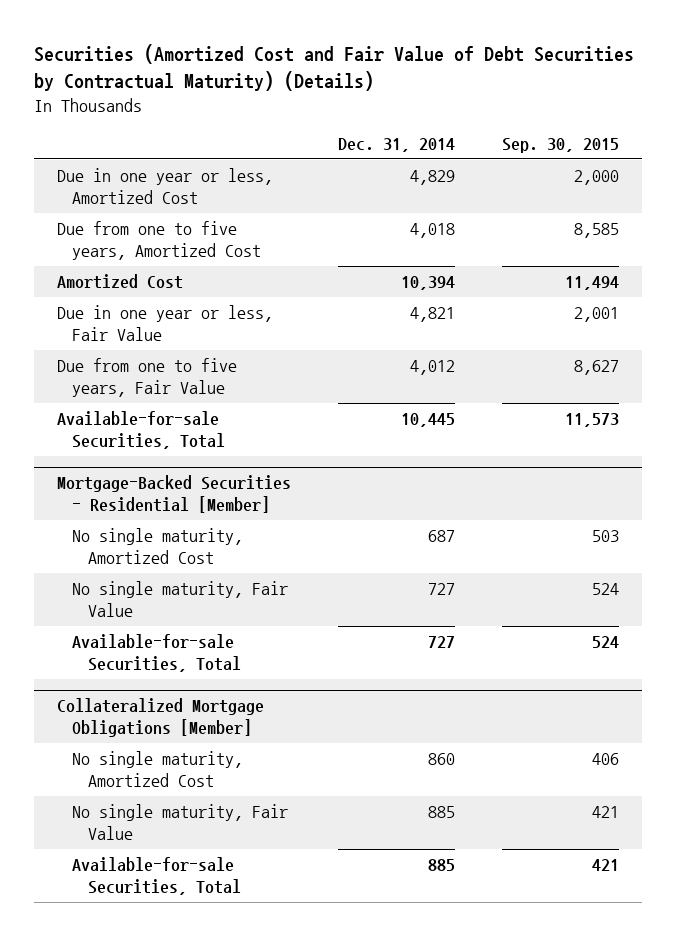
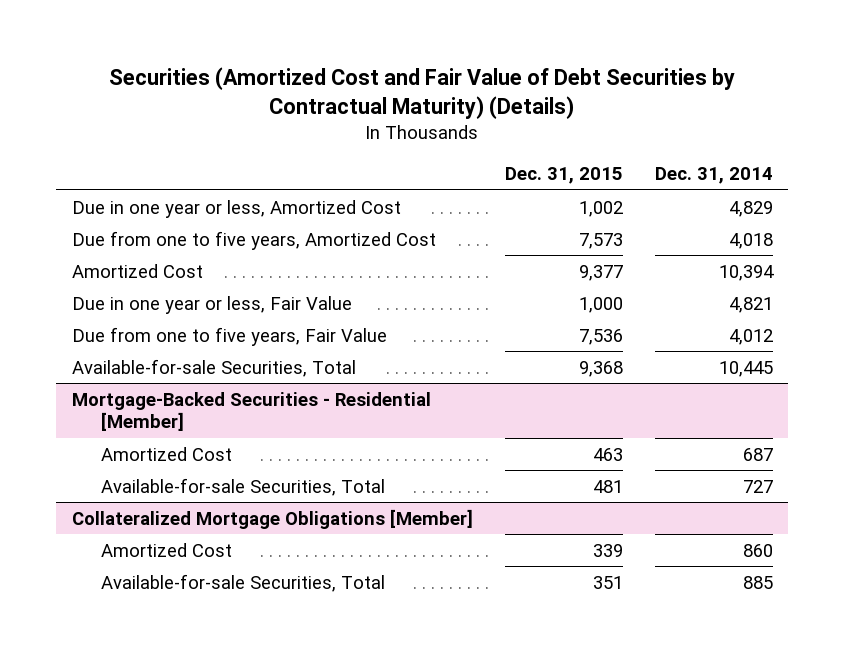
- | Dec. 31, 2014 | Sep. 30, 2015
+ | Dec. 31, 2015 | Dec. 31, 2014
@ Mortgage-Backed Securities - Residential [Member]
- No single maturity, Amortized Cost | 687 | 503
- No single maturity, Fair Value | 727 | 524
+ Amortized Cost | 463 | 687
@ Collateralized Mortgage Obligations [Member]
- No single maturity, Amortized Cost | 860 | 406
- No single maturity, Fair Value | 885 | 421
+ Amortized Cost | 339 | 860

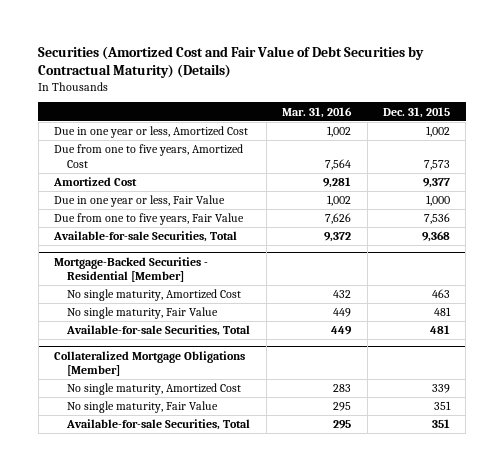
- | Dec. 31, 2015 | Dec. 31, 2014
+ | Mar. 31, 2016 | Dec. 31, 2015
@ Mortgage-Backed Securities - Residential [Member]
- Amortized Cost | 463 | 687
+ No single maturity, Amortized Cost | 432 | 463
+ No single maturity, Fair Value | 449 | 481
@ Collateralized Mortgage Obligations [Member]
- Amortized Cost | 339 | 860
+ No single maturity, Amortized Cost | 283 | 339
+ No single maturity, Fair Value | 295 | 351

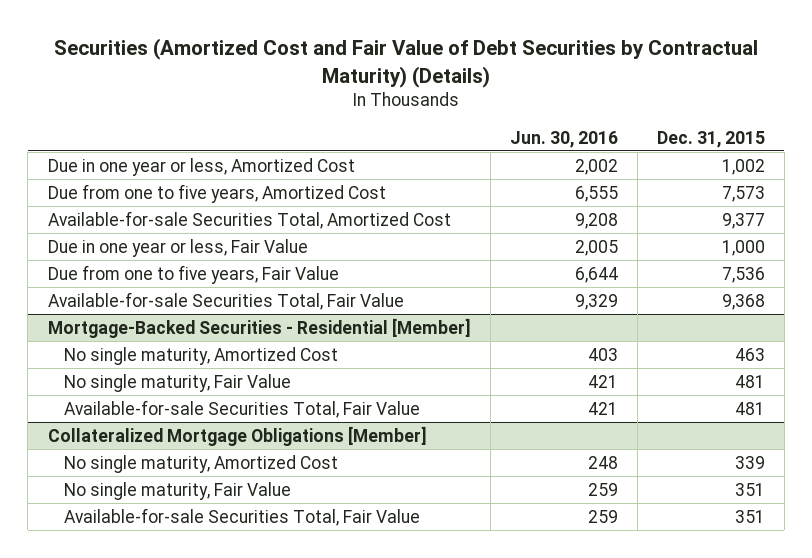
- | Mar. 31, 2016 | Dec. 31, 2015
+ | Jun. 30, 2016 | Dec. 31, 2015
- Amortized Cost | 9,281 | 9,377
+ Available-for-sale Securities Total, Amortized Cost | 9,208 | 9,377
- Available-for-sale Securities, Total | 9,372 | 9,368
+ Available-for-sale Securities Total, Fair Value | 9,329 | 9,368
@ Mortgage-Backed Securities - Residential [Member]
- Available-for-sale Securities, Total | 449 | 481
+ Available-for-sale Securities Total, Fair Value | 421 | 481
@ Collateralized Mortgage Obligations [Member]
- Available-for-sale Securities, Total | 295 | 351
+ Available-for-sale Securities Total, Fair Value | 259 | 351

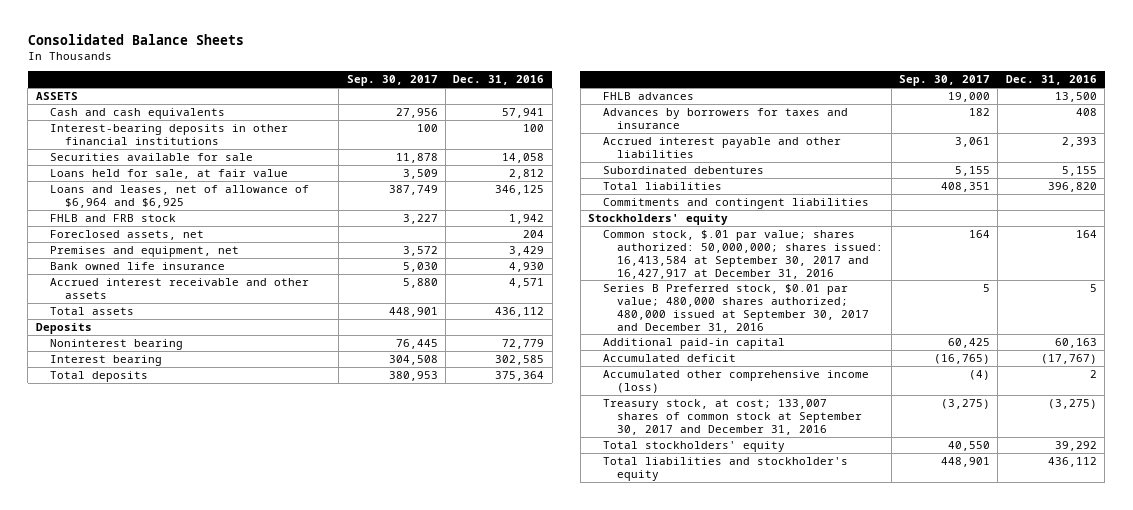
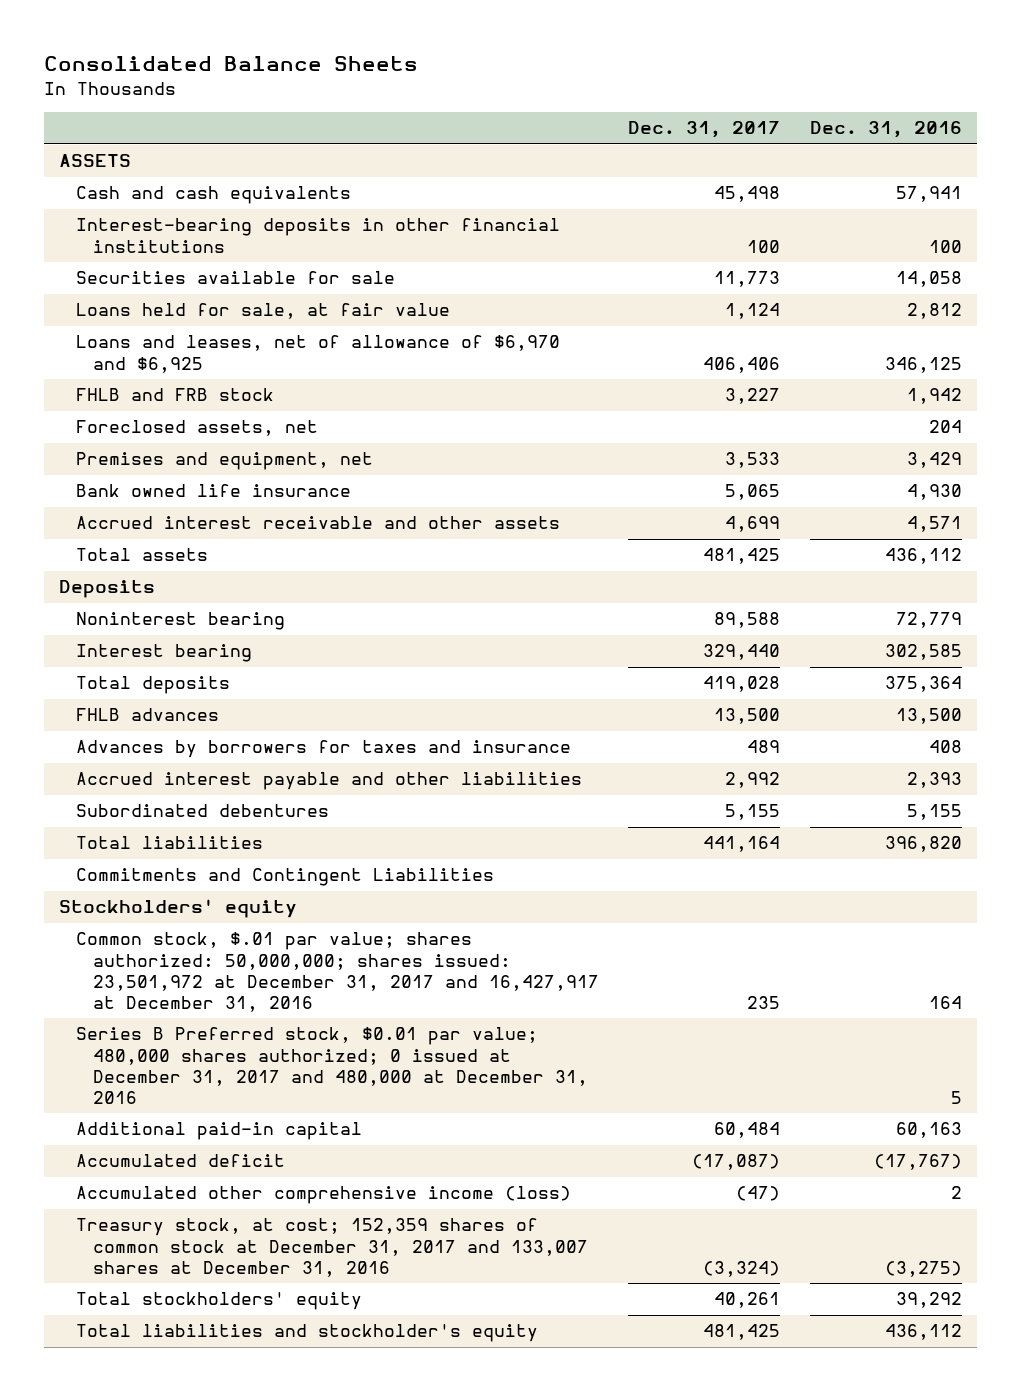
- | Sep. 30, 2017 | Dec. 31, 2016
+ | Dec. 31, 2017 | Dec. 31, 2016
- Loans and leases, net of allowance of $6,964 and $6,925 | 387,749 | 346,125
+ Loans and leases, net of allowance of $6,970 and $6,925 | 406,406 | 346,125
- Commitments and contingent liabilities
+ Commitments and Contingent Liabilities
- Common stock, $.01 par value; shares authorized: 50,000,000; shares issued: 16,413,584 at September 30, 2017 and 16,427,917 at December 31, 2016 | 164 | 164
- Series B Preferred stock, $0.01 par value; 480,000 shares authorized; 480,000 issued at September 30, 2017 and December 31, 2016 | 5 | 5
+ Common stock, $.01 par value; shares authorized: 50,000,000; shares issued: 23,501,972 at December 31, 2017 and 16,427,917 at December 31, 2016 | 235 | 164
+ Series B Preferred stock, $0.01 par value; 480,000 shares authorized; 0 issued at December 31, 2017 and 480,000 at December 31, 2016 | | 5
- Treasury stock, at cost; 133,007 shares of common stock at September 30, 2017 and December 31, 2016 | (3,275) | (3,275)
+ Treasury stock, at cost; 152,359 shares of common stock at December 31, 2017 and 133,007 shares at December 31, 2016 | (3,324) | (3,275)

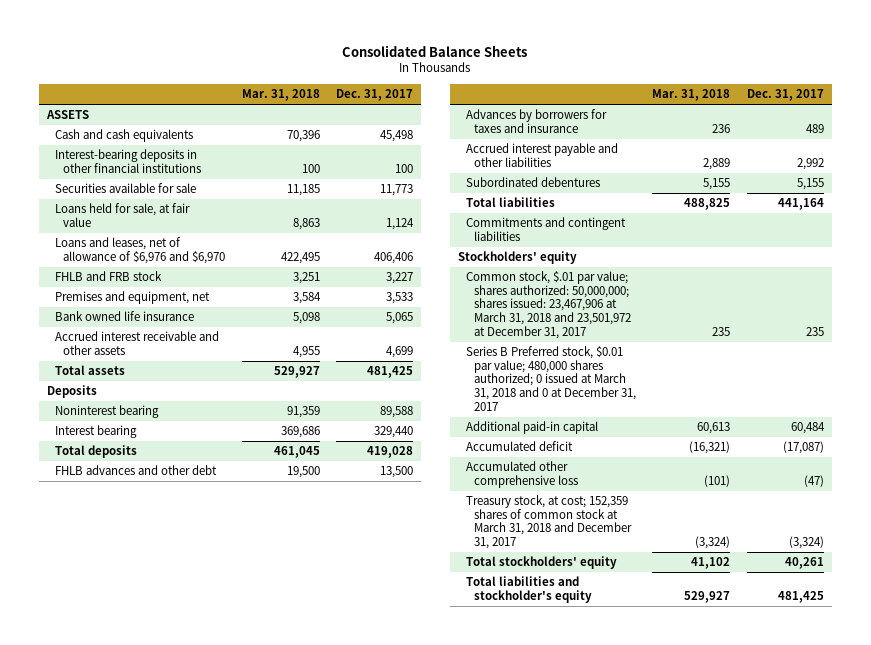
- | Dec. 31, 2017 | Dec. 31, 2016
+ | Mar. 31, 2018 | Dec. 31, 2017
- Loans and leases, net of allowance of $6,970 and $6,925 | 406,406 | 346,125
+ Loans and leases, net of allowance of $6,976 and $6,970 | 422,495 | 406,406
- Foreclosed assets, net | | 204
- FHLB advances | 13,500 | 13,500
+ FHLB advances and other debt | 19,500 | 13,500
- Commitments and Contingent Liabilities
+ Commitments and contingent liabilities
- Common stock, $.01 par value; shares authorized: 50,000,000; shares issued: 23,501,972 at December 31, 2017 and 16,427,917 at December 31, 2016 | 235 | 164
- Series B Preferred stock, $0.01 par value; 480,000 shares authorized; 0 issued at December 31, 2017 and 480,000 at December 31, 2016 | | 5
+ Common stock, $.01 par value; shares authorized: 50,000,000; shares issued: 23,467,906 at March 31, 2018 and 23,501,972 at December 31, 2017 | 235 | 235
+ Series B Preferred stock, $0.01 par value; 480,000 shares authorized; 0 issued at March 31, 2018 and 0 at December 31, 2017
- Accumulated other comprehensive income (loss) | (47) | 2
- Treasury stock, at cost; 152,359 shares of common stock at December 31, 2017 and 133,007 shares at December 31, 2016 | (3,324) | (3,275)
+ Accumulated other comprehensive loss | (101) | (47)
+ Treasury stock, at cost; 152,359 shares of common stock at March 31, 2018 and December 31, 2017 | (3,324) | (3,324)

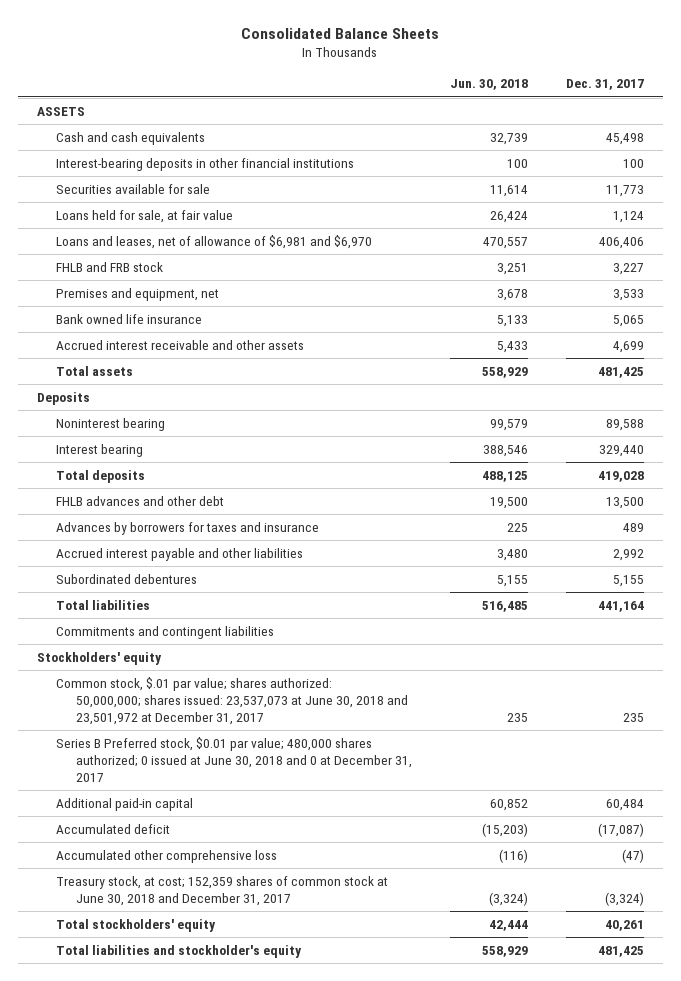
- | Mar. 31, 2018 | Dec. 31, 2017
+ | Jun. 30, 2018 | Dec. 31, 2017
- Loans and leases, net of allowance of $6,976 and $6,970 | 422,495 | 406,406
+ Loans and leases, net of allowance of $6,981 and $6,970 | 470,557 | 406,406
- Common stock, $.01 par value; shares authorized: 50,000,000; shares issued: 23,467,906 at March 31, 2018 and 23,501,972 at December 31, 2017 | 235 | 235
- Series B Preferred stock, $0.01 par value; 480,000 shares authorized; 0 issued at March 31, 2018 and 0 at December 31, 2017
+ Common stock, $.01 par value; shares authorized: 50,000,000; shares issued: 23,537,073 at June 30, 2018 and 23,501,972 at December 31, 2017 | 235 | 235
+ Series B Preferred stock, $0.01 par value; 480,000 shares authorized; 0 issued at June 30, 2018 and 0 at December 31, 2017
- Treasury stock, at cost; 152,359 shares of common stock at March 31, 2018 and December 31, 2017 | (3,324) | (3,324)
+ Treasury stock, at cost; 152,359 shares of common stock at June 30, 2018 and December 31, 2017 | (3,324) | (3,324)

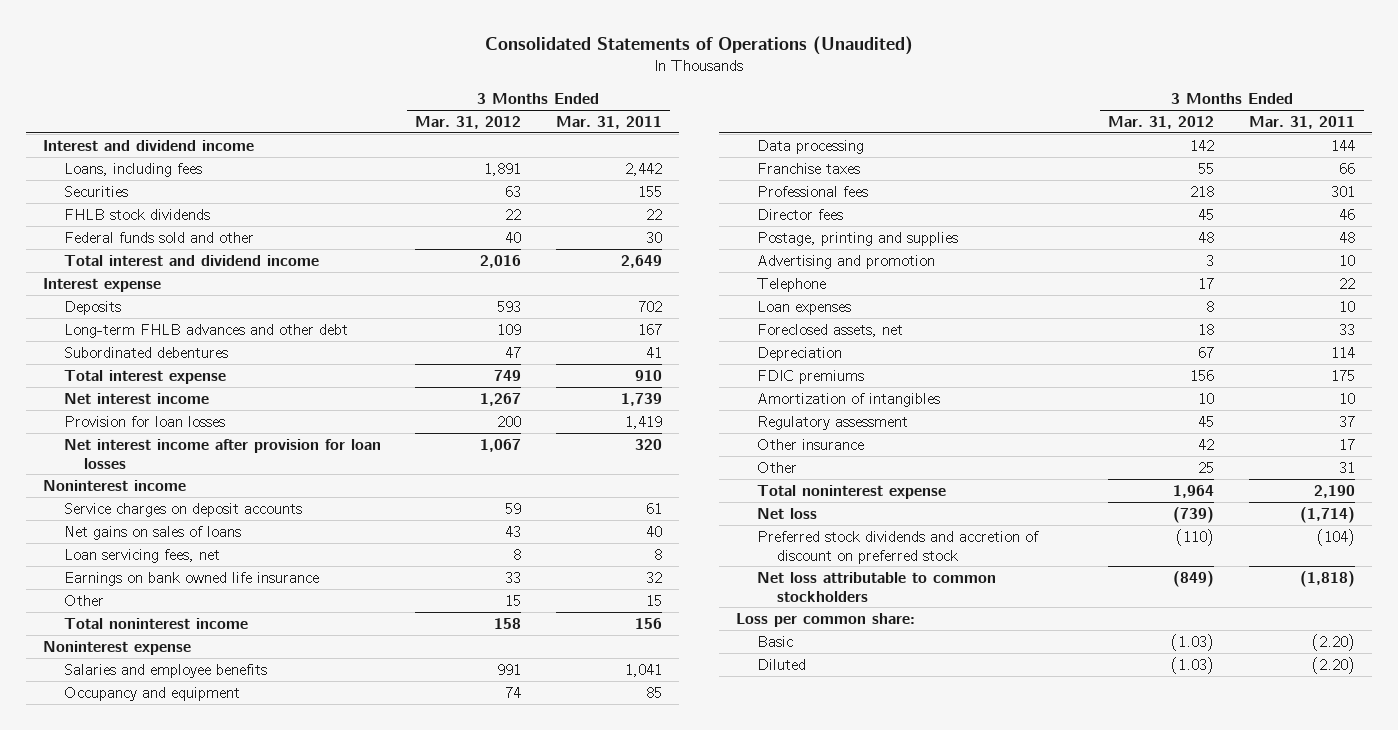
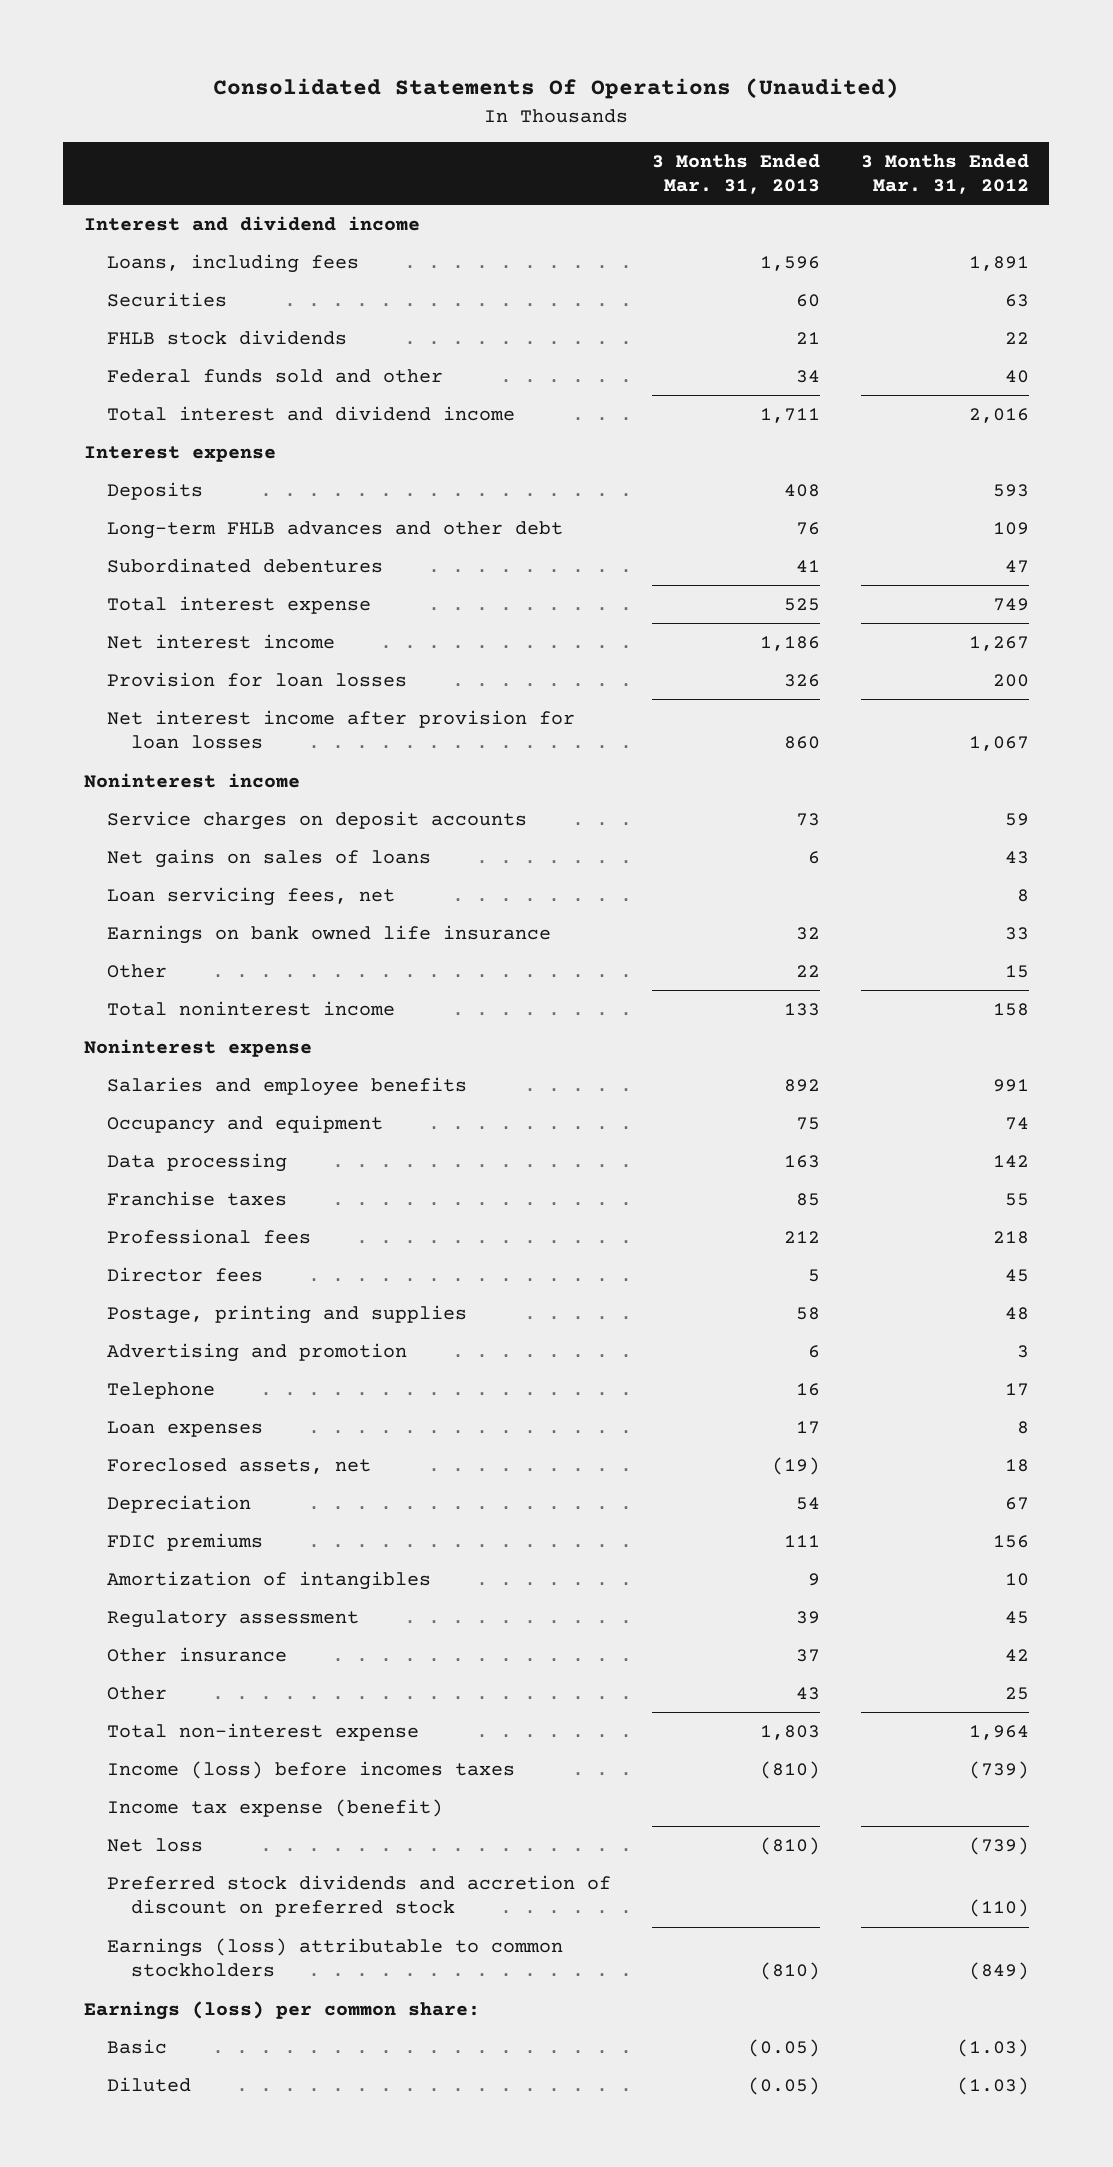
- Consolidated Statements of Operations (Unaudited)
+ Consolidated Statements Of Operations (Unaudited)
- | 3 Months Ended Mar. 31, 2012 | 3 Months Ended Mar. 31, 2011
+ | 3 Months Ended Mar. 31, 2013 | 3 Months Ended Mar. 31, 2012
- Total noninterest expense | 1,964 | 2,190
+ Total non-interest expense | 1,803 | 1,964
+ Income (loss) before incomes taxes | (810) | (739)
+ Income tax expense (benefit)
- Net loss attributable to common stockholders | (849) | (1,818)
- Loss per common share:
+ Earnings (loss) attributable to common stockholders | (810) | (849)
+ Earnings (loss) per common share:

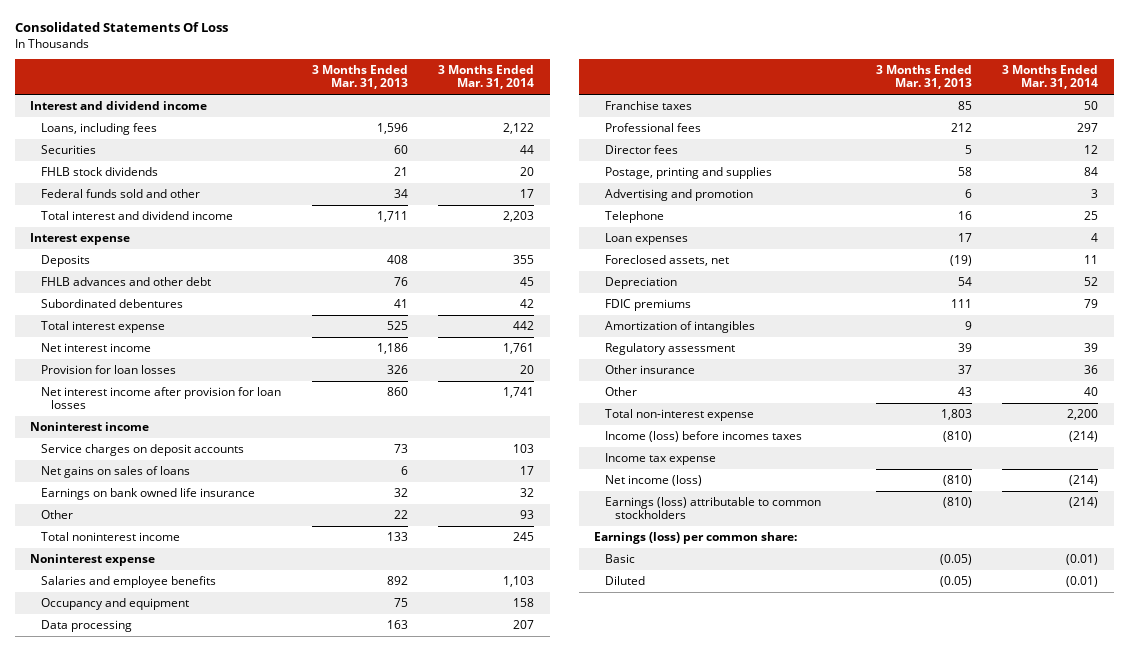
- Consolidated Statements Of Operations (Unaudited)
+ Consolidated Statements Of Loss
- | 3 Months Ended Mar. 31, 2013 | 3 Months Ended Mar. 31, 2012
+ | 3 Months Ended Mar. 31, 2013 | 3 Months Ended Mar. 31, 2014
- Long-term FHLB advances and other debt | 76 | 109
+ FHLB advances and other debt | 76 | 45
- Loan servicing fees, net | | 8
- Income tax expense (benefit)
- Net loss | (810) | (739)
- Preferred stock dividends and accretion of discount on preferred stock | | (110)
+ Income tax expense
+ Net income (loss) | (810) | (214)

